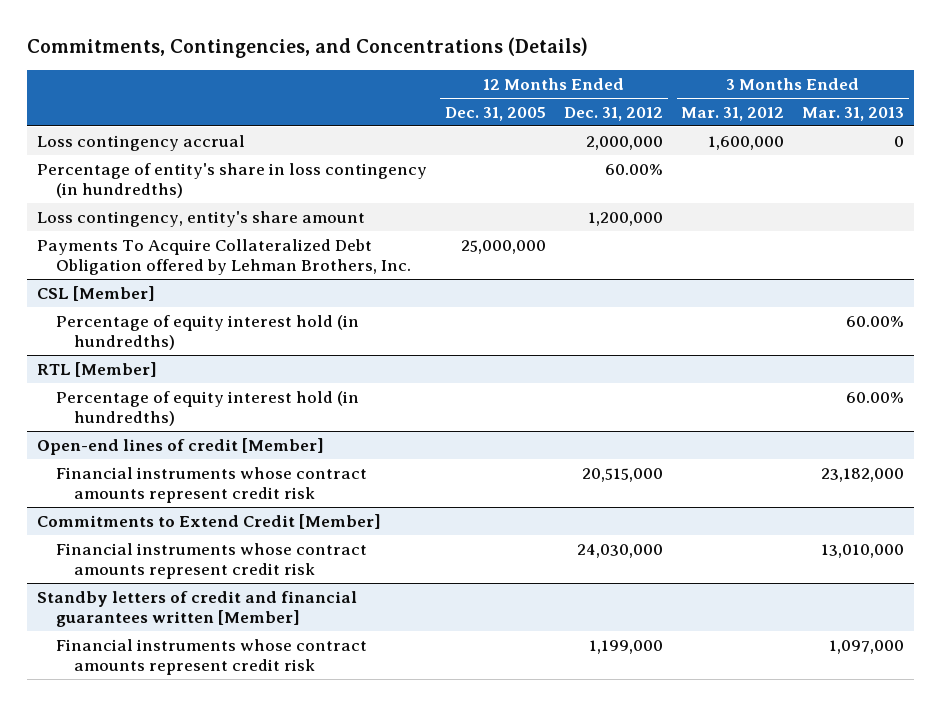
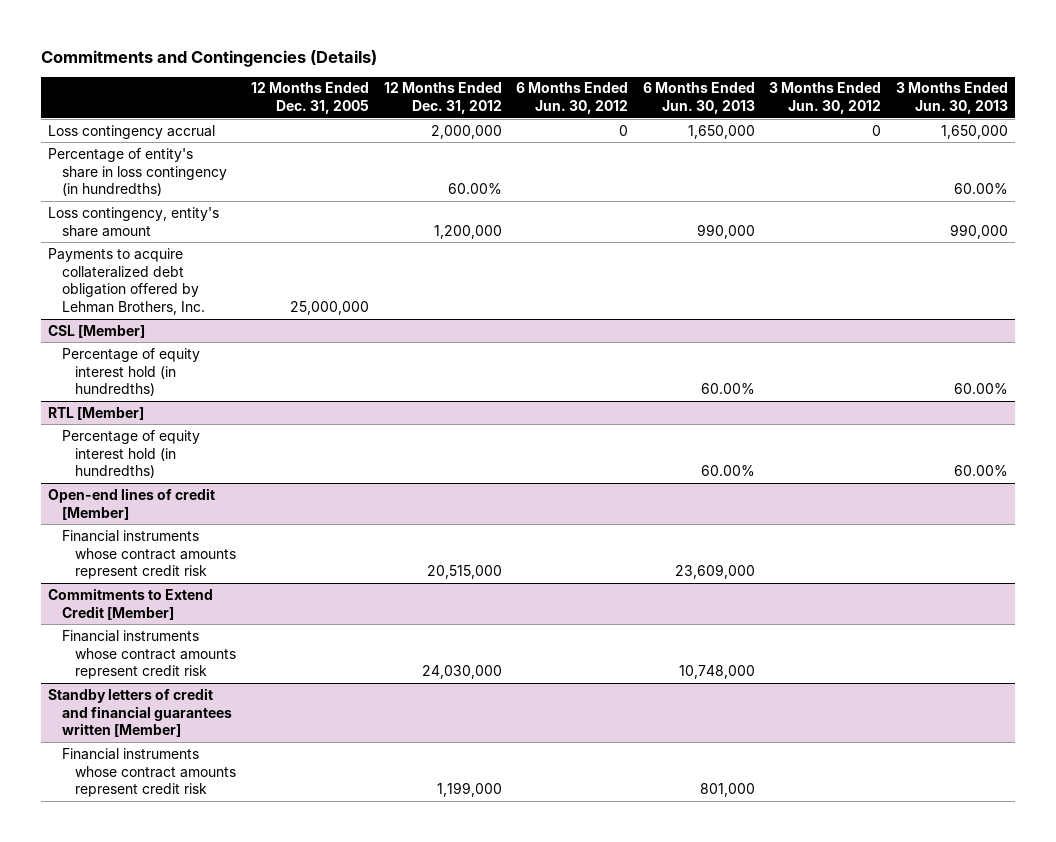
- Commitments, Contingencies, and Concentrations (Details)
+ Commitments and Contingencies (Details)
- | 12 Months Ended Dec. 31, 2005 | 12 Months Ended Dec. 31, 2012 | 3 Months Ended Mar. 31, 2012 | 3 Months Ended Mar. 31, 2013
+ | 12 Months Ended Dec. 31, 2005 | 12 Months Ended Dec. 31, 2012 | 6 Months Ended Jun. 30, 2012 | 6 Months Ended Jun. 30, 2013 | 3 Months Ended Jun. 30, 2012 | 3 Months Ended Jun. 30, 2013
- Payments To Acquire Collateralized Debt Obligation offered by Lehman Brothers, Inc. | 25,000,000 | | |
+ Payments to acquire collateralized debt obligation offered by Lehman Brothers, Inc. | 25,000,000 | | | | |

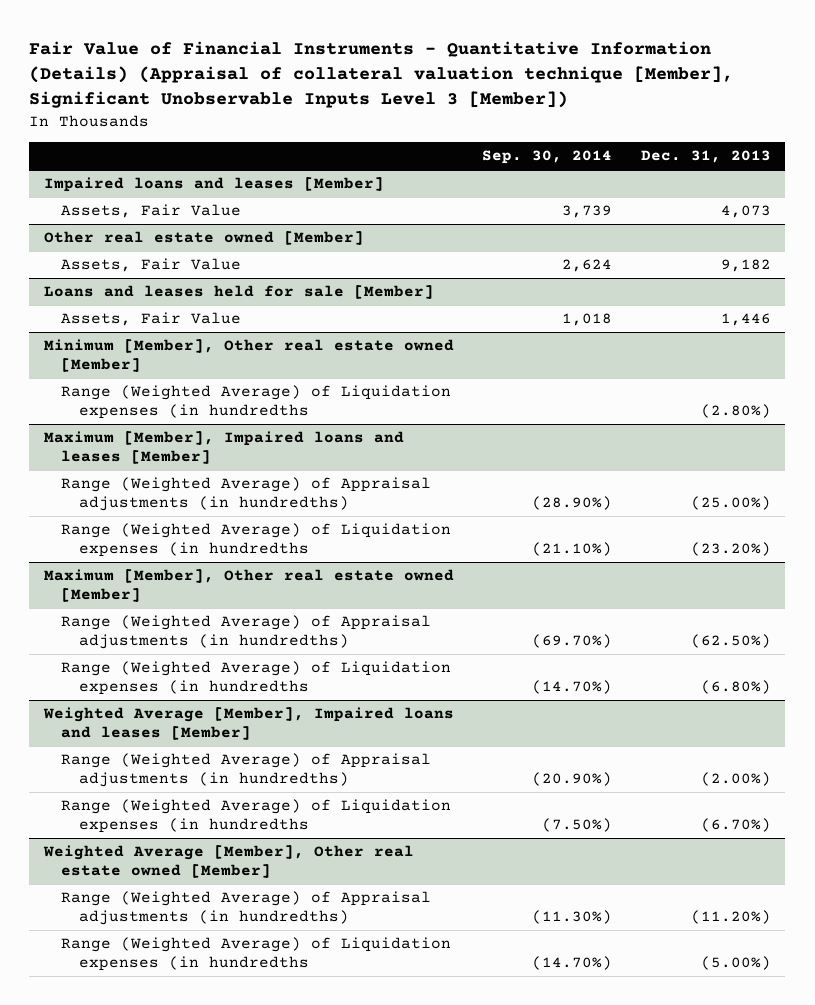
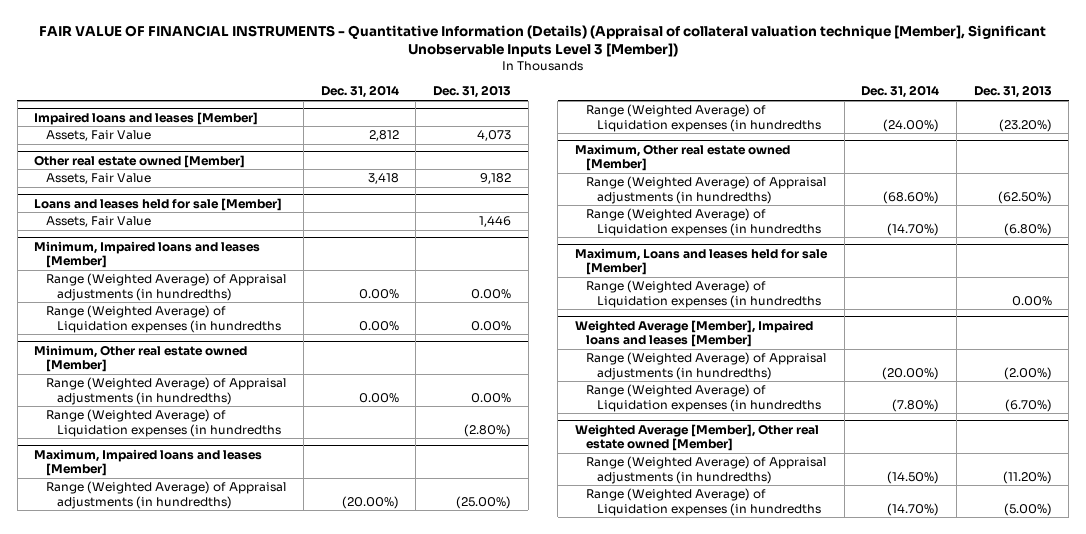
- Fair Value of Financial Instruments - Quantitative Information (Details) (Appraisal of collateral valuation technique [Member], Significant Unobservable Inputs Level 3 [Member])
+ FAIR VALUE OF FINANCIAL INSTRUMENTS - Quantitative Information (Details) (Appraisal of collateral valuation technique [Member], Significant Unobservable Inputs Level 3 [Member])
- | Sep. 30, 2014 | Dec. 31, 2013
+ | Dec. 31, 2014 | Dec. 31, 2013
- Minimum [Member], Other real estate owned [Member]
+ Minimum, Impaired loans and leases [Member]
+ Range (Weighted Average) of Appraisal adjustments (in hundredths) | 0.00% | 0.00%
+ Range (Weighted Average) of Liquidation expenses (in hundredths | 0.00% | 0.00%
+ Minimum, Other real estate owned [Member]
+ Range (Weighted Average) of Appraisal adjustments (in hundredths) | 0.00% | 0.00%
- Maximum [Member], Impaired loans and leases [Member]
+ Maximum, Impaired loans and leases [Member]
- Maximum [Member], Other real estate owned [Member]
+ Maximum, Other real estate owned [Member]
+ Maximum, Loans and leases held for sale [Member]
+ Range (Weighted Average) of Liquidation expenses (in hundredths | | 0.00%

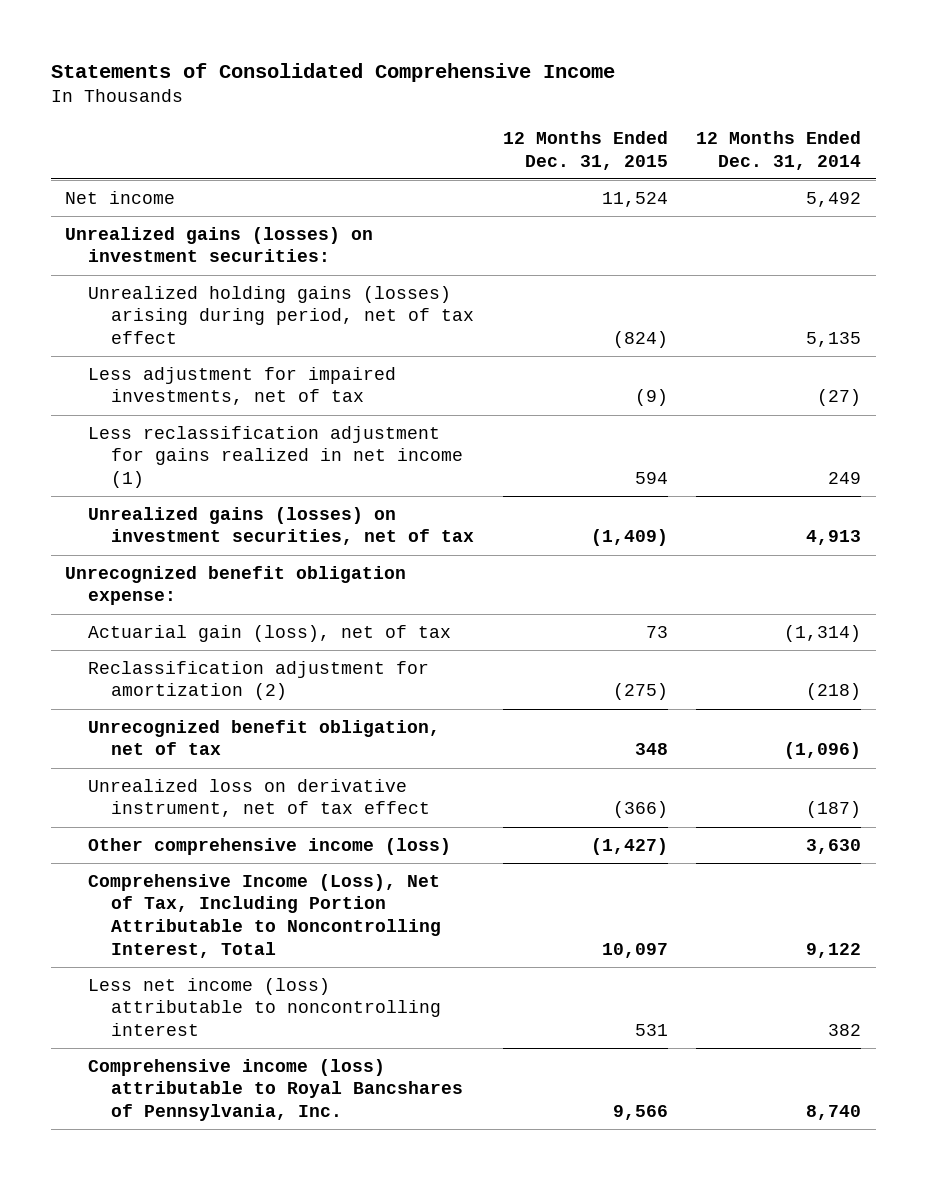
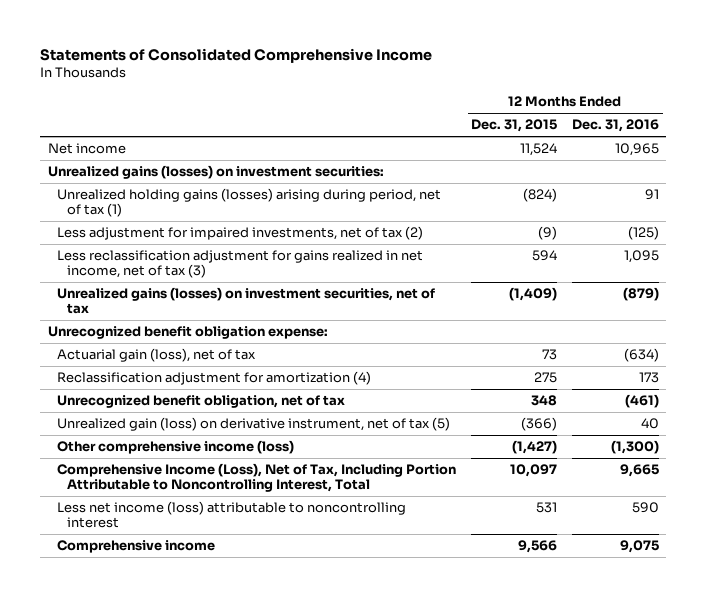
- | 12 Months Ended Dec. 31, 2015 | 12 Months Ended Dec. 31, 2014
+ | 12 Months Ended Dec. 31, 2015 | 12 Months Ended Dec. 31, 2016
- Unrealized holding gains (losses) arising during period, net of tax effect | (824) | 5,135
- Less adjustment for impaired investments, net of tax | (9) | (27)
- Less reclassification adjustment for gains realized in net income (1) | 594 | 249
+ Unrealized holding gains (losses) arising during period, net of tax (1) | (824) | 91
+ Less adjustment for impaired investments, net of tax (2) | (9) | (125)
+ Less reclassification adjustment for gains realized in net income, net of tax (3) | 594 | 1,095
- Reclassification adjustment for amortization (2) | (275) | (218)
+ Reclassification adjustment for amortization (4) | 275 | 173
- Unrealized loss on derivative instrument, net of tax effect | (366) | (187)
+ Unrealized gain (loss) on derivative instrument, net of tax (5) | (366) | 40
- Comprehensive income (loss) attributable to Royal Bancshares of Pennsylvania, Inc. | 9,566 | 8,740
+ Comprehensive income | 9,566 | 9,075

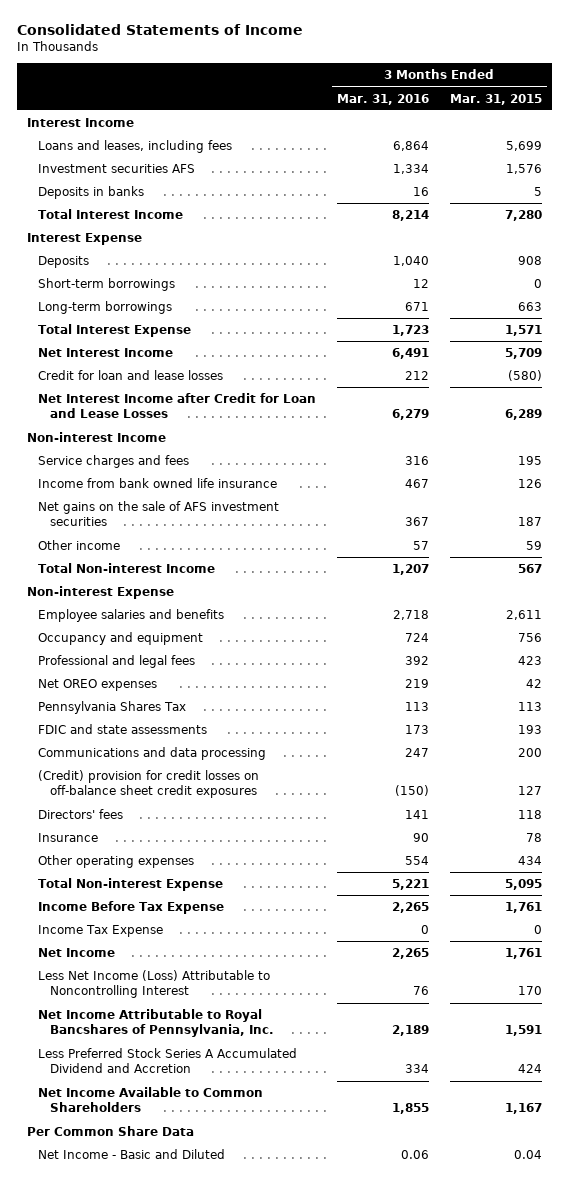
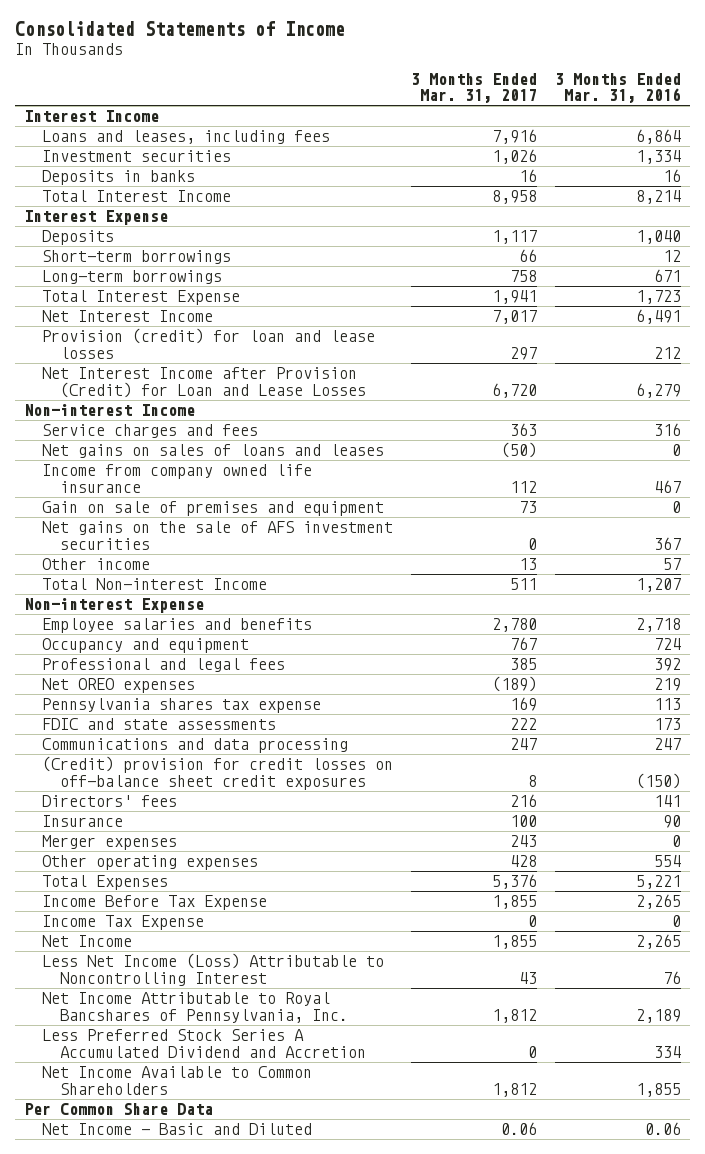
- | 3 Months Ended Mar. 31, 2016 | 3 Months Ended Mar. 31, 2015
+ | 3 Months Ended Mar. 31, 2017 | 3 Months Ended Mar. 31, 2016
- Investment securities AFS | 1,334 | 1,576
+ Investment securities | 1,026 | 1,334
- Credit for loan and lease losses | 212 | (580)
- Net Interest Income after Credit for Loan and Lease Losses | 6,279 | 6,289
+ Provision (credit) for loan and lease losses | 297 | 212
+ Net Interest Income after Provision (Credit) for Loan and Lease Losses | 6,720 | 6,279
- Income from bank owned life insurance | 467 | 126
+ Net gains on sales of loans and leases | (50) | 0
+ Income from company owned life insurance | 112 | 467
+ Gain on sale of premises and equipment | 73 | 0
- Pennsylvania Shares Tax | 113 | 113
+ Pennsylvania shares tax expense | 169 | 113
+ Merger expenses | 243 | 0
- Total Non-interest Expense | 5,221 | 5,095
+ Total Expenses | 5,376 | 5,221

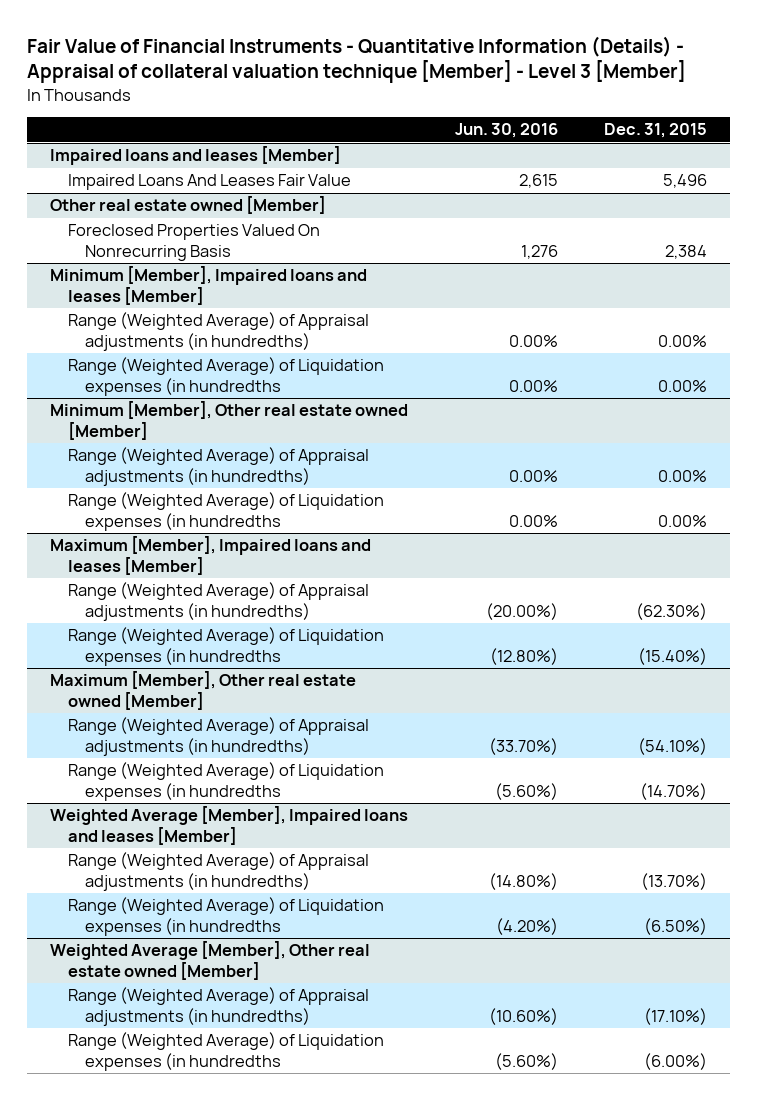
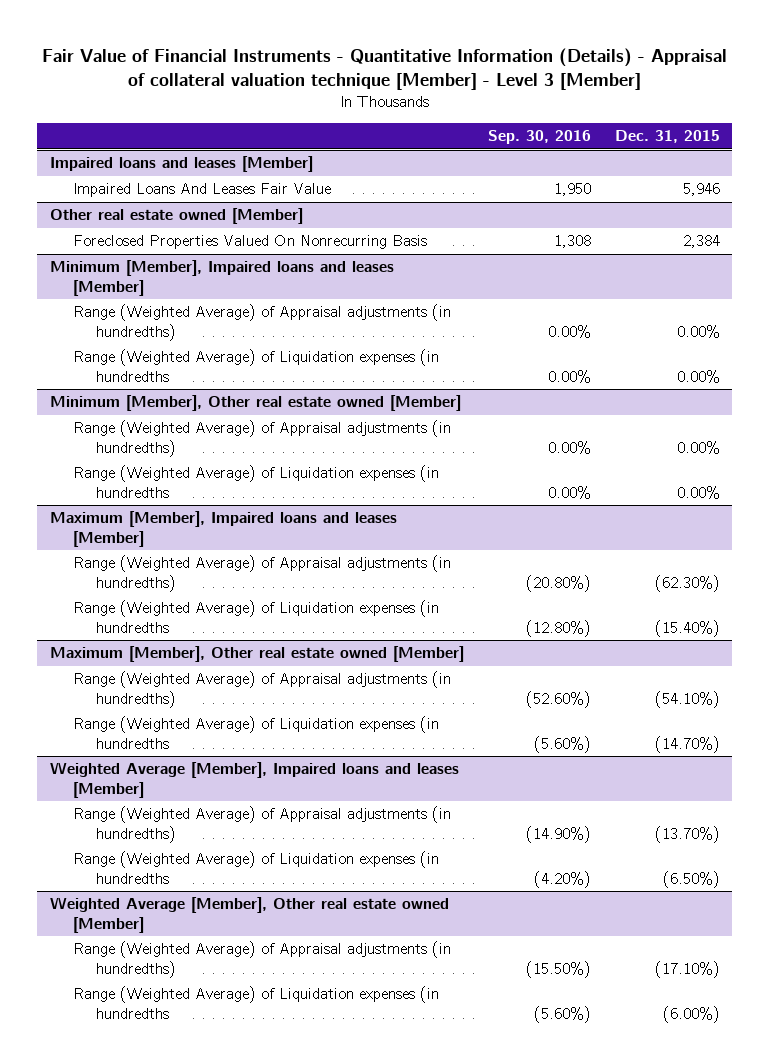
- | Jun. 30, 2016 | Dec. 31, 2015
+ | Sep. 30, 2016 | Dec. 31, 2015
@ Impaired loans and leases [Member]
- Impaired Loans And Leases Fair Value | 2,615 | 5,496
+ Impaired Loans And Leases Fair Value | 1,950 | 5,946

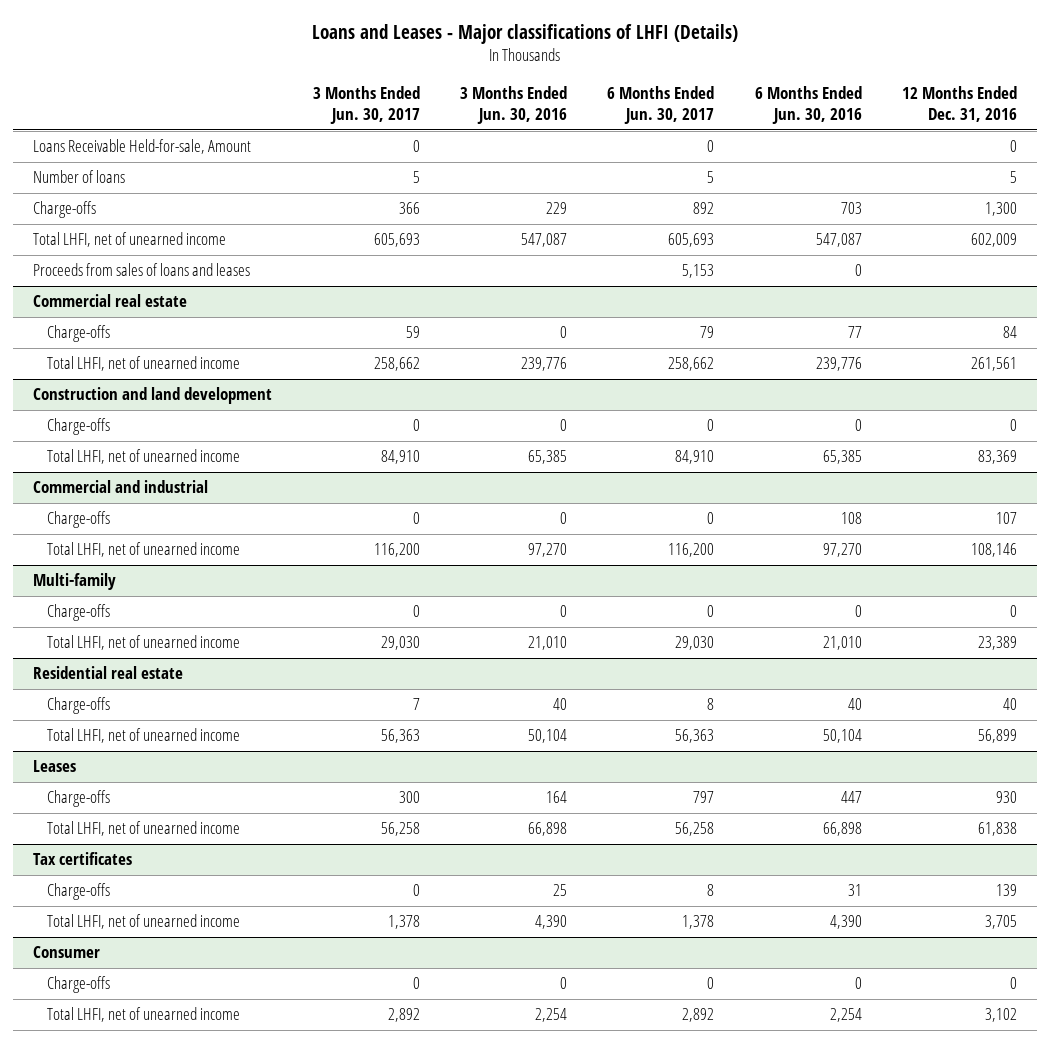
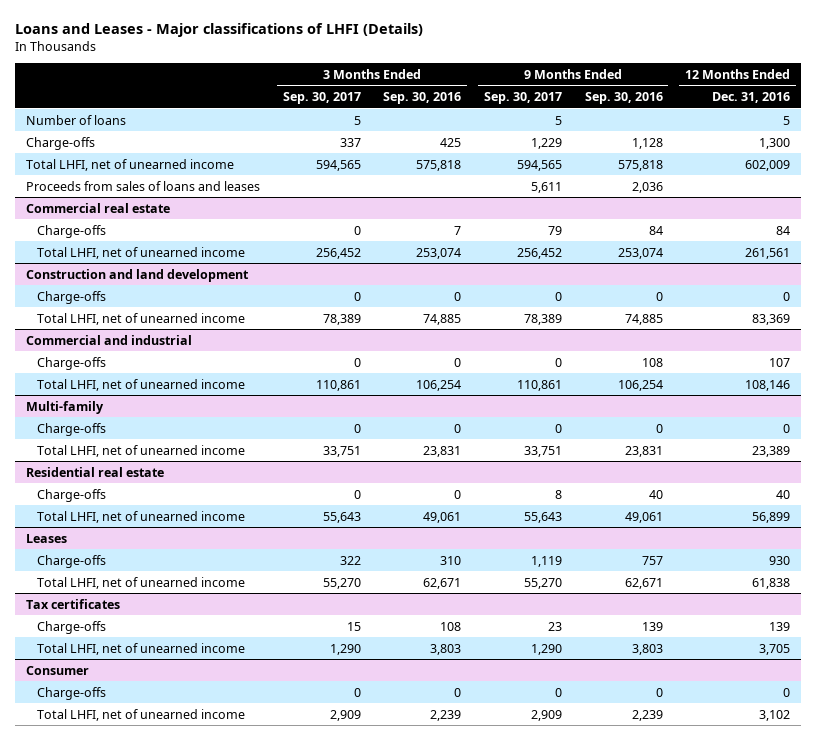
- | 3 Months Ended Jun. 30, 2017 | 3 Months Ended Jun. 30, 2016 | 6 Months Ended Jun. 30, 2017 | 6 Months Ended Jun. 30, 2016 | 12 Months Ended Dec. 31, 2016
+ | 3 Months Ended Sep. 30, 2017 | 3 Months Ended Sep. 30, 2016 | 9 Months Ended Sep. 30, 2017 | 9 Months Ended Sep. 30, 2016 | 12 Months Ended Dec. 31, 2016
- Loans Receivable Held-for-sale, Amount | 0 | | 0 | | 0

